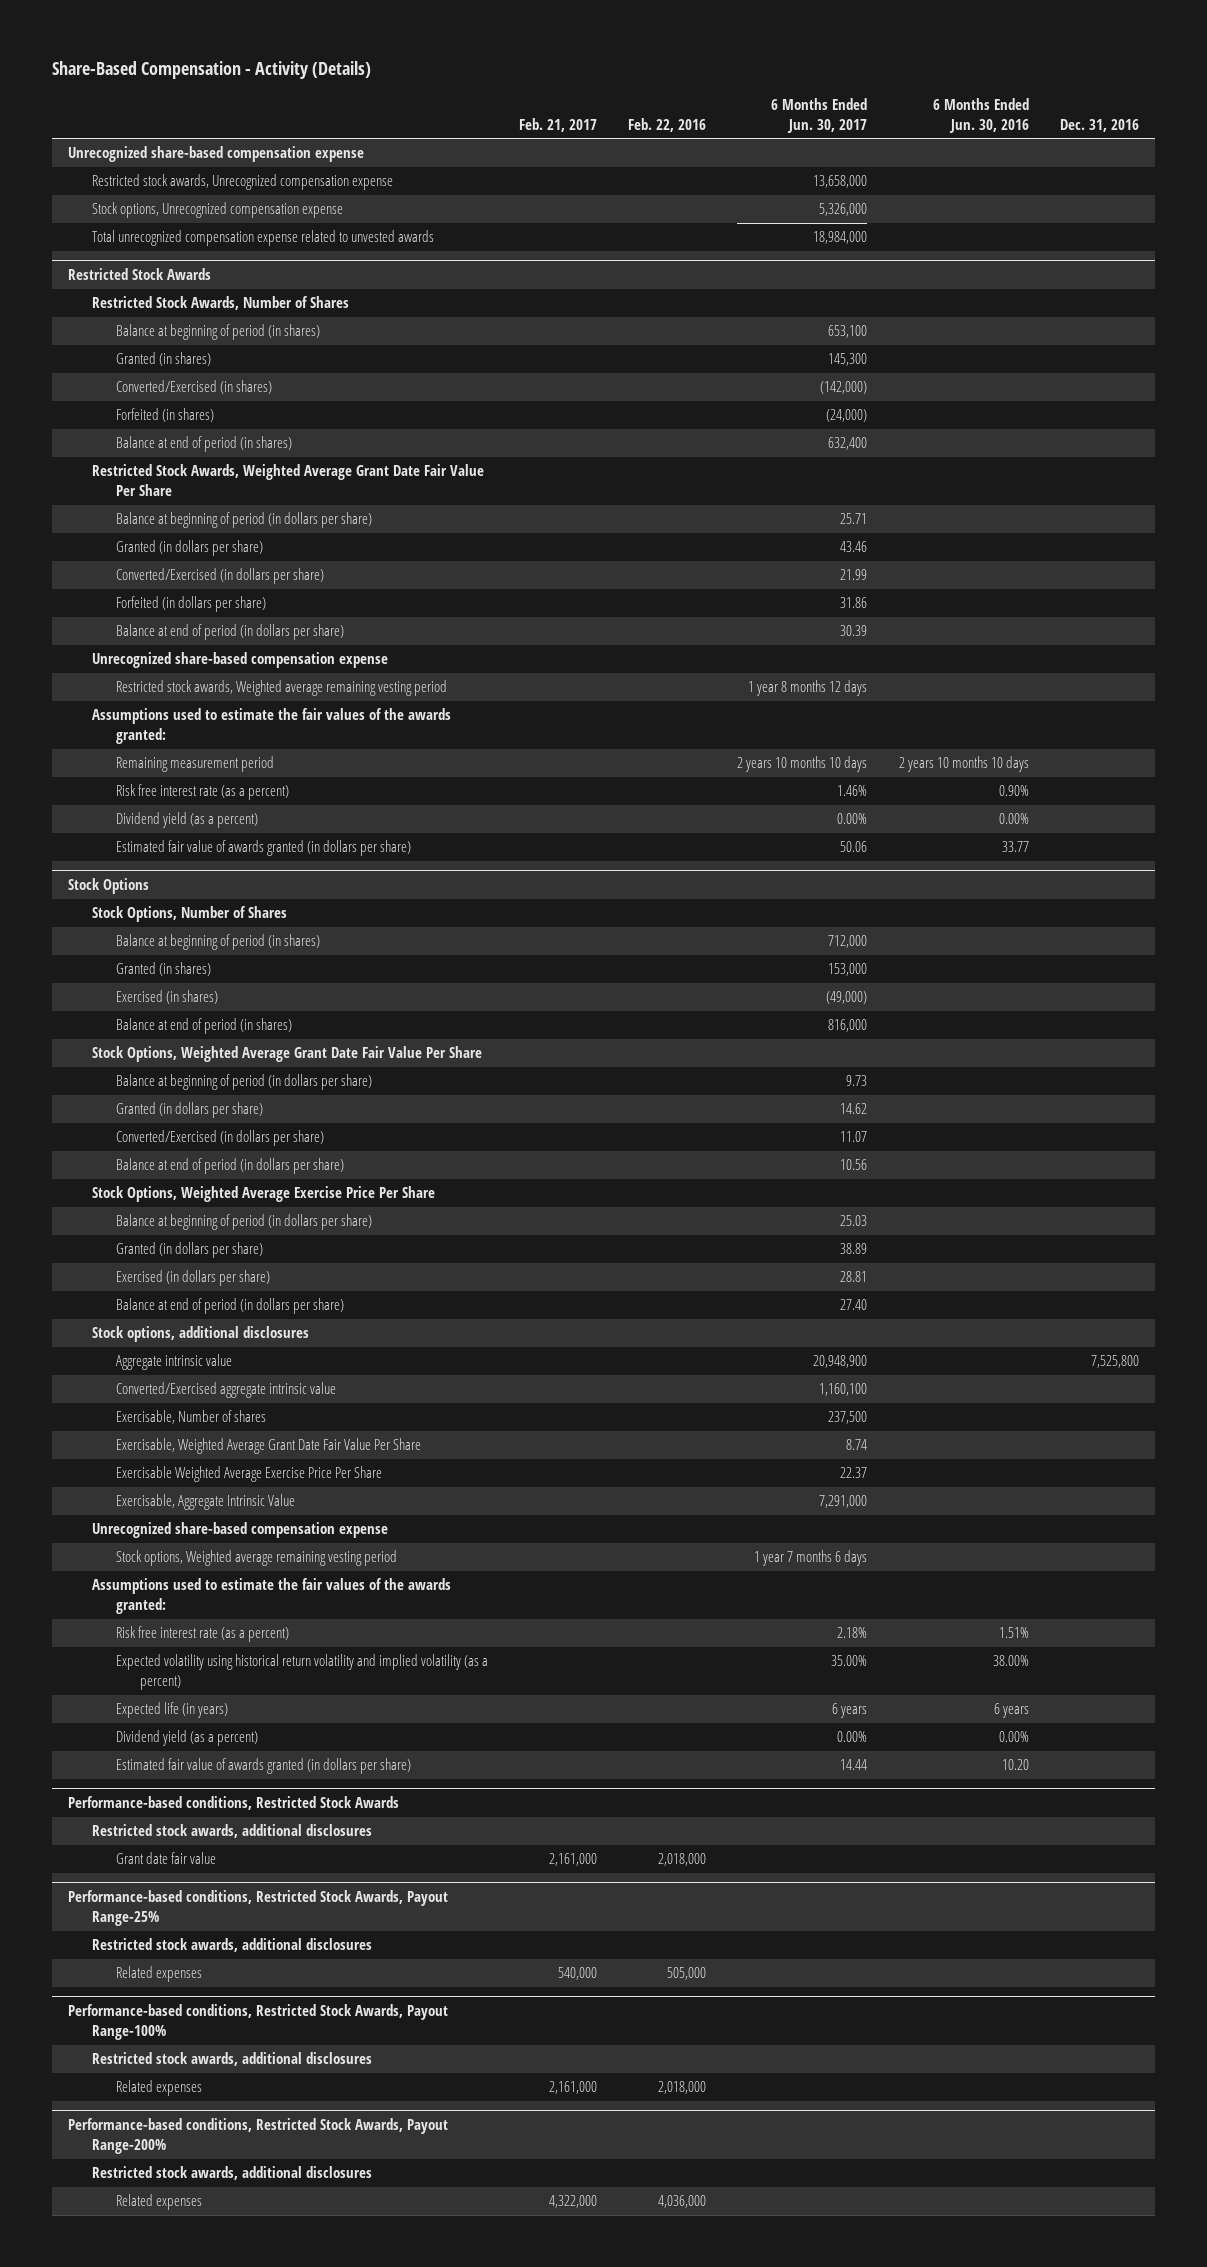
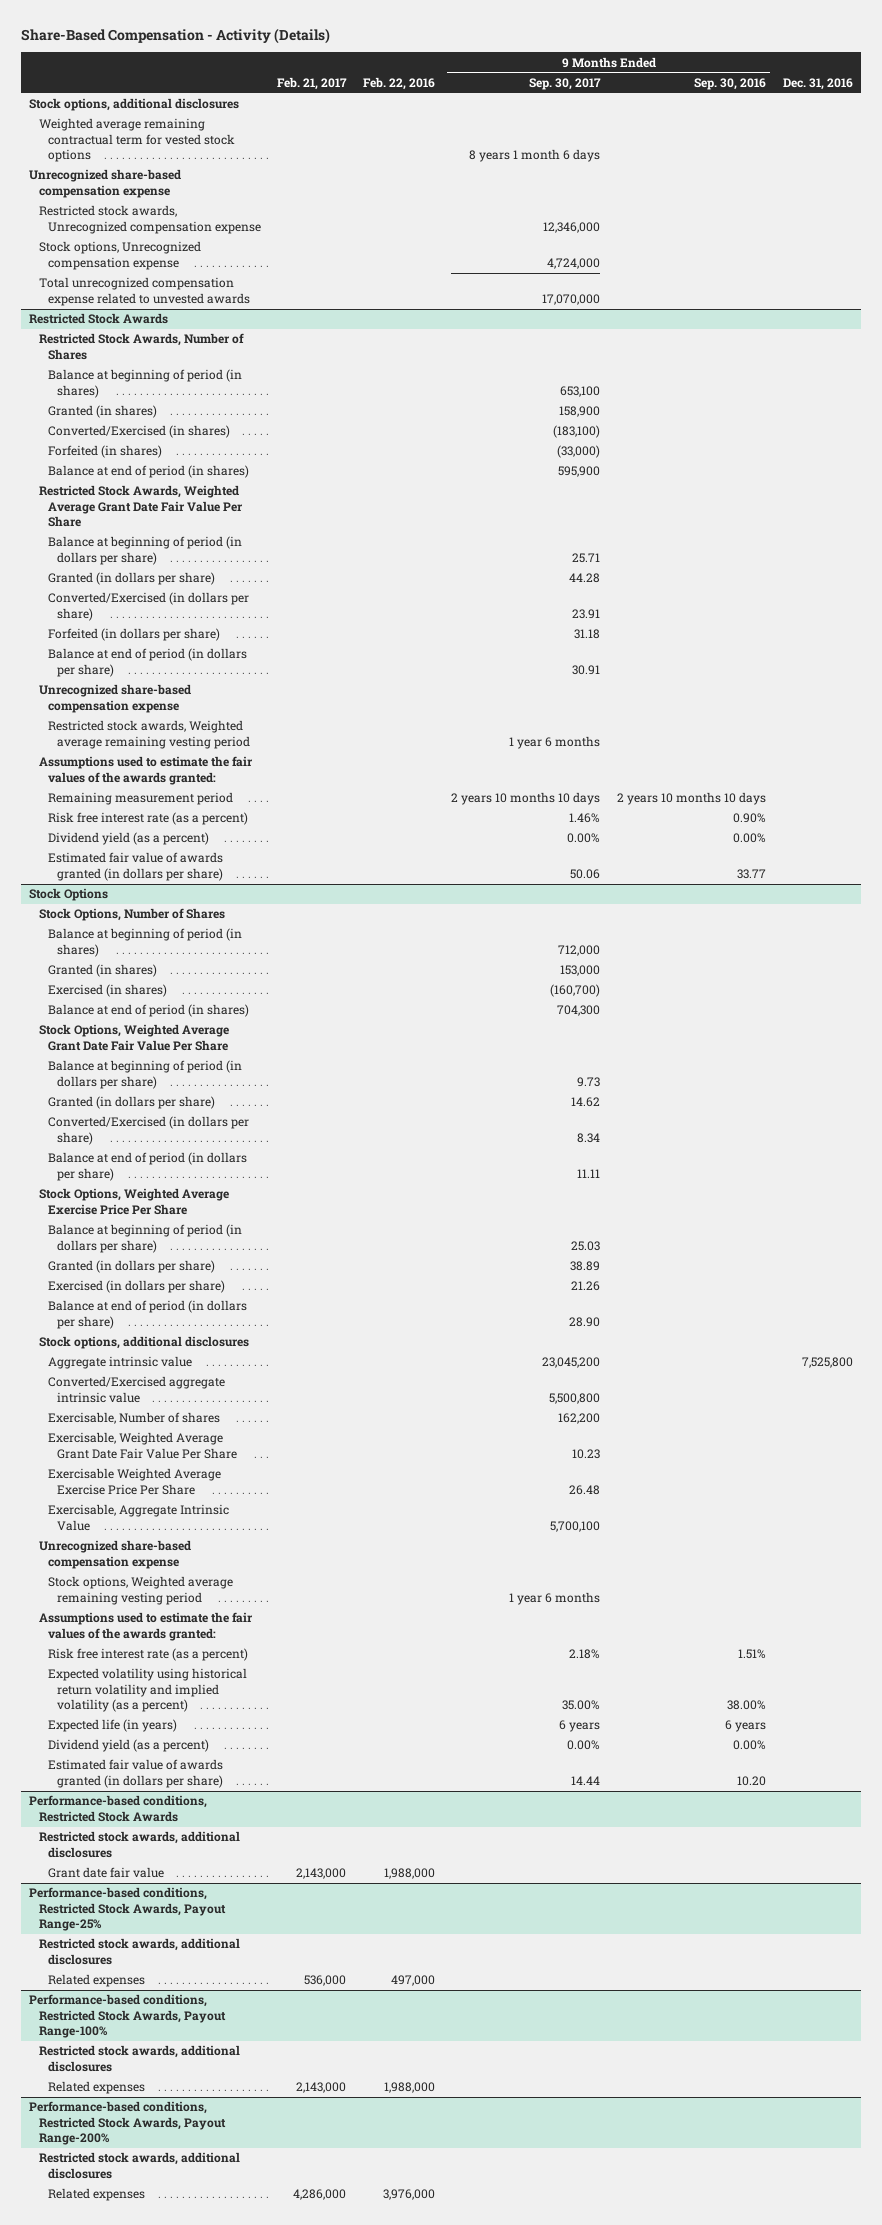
- | Feb. 21, 2017 | Feb. 22, 2016 | 6 Months Ended Jun. 30, 2017 | 6 Months Ended Jun. 30, 2016 | Dec. 31, 2016
+ | Feb. 21, 2017 | Feb. 22, 2016 | 9 Months Ended Sep. 30, 2017 | 9 Months Ended Sep. 30, 2016 | Dec. 31, 2016
+ Stock options, additional disclosures
+ Weighted average remaining contractual term for vested stock options | | | 8 years 1 month 6 days | |
@ Performance-based conditions, Restricted Stock Awards
- Grant date fair value | 2,161,000 | 2,018,000 | | |
+ Grant date fair value | 2,143,000 | 1,988,000 | | |
@ Performance-based conditions, Restricted Stock Awards, Payout Range-25%
- Related expenses | 540,000 | 505,000 | | |
+ Related expenses | 536,000 | 497,000 | | |
@ Performance-based conditions, Restricted Stock Awards, Payout Range-100%
- Related expenses | 2,161,000 | 2,018,000 | | |
+ Related expenses | 2,143,000 | 1,988,000 | | |
@ Performance-based conditions, Restricted Stock Awards, Payout Range-200%
- Related expenses | 4,322,000 | 4,036,000 | | |
+ Related expenses | 4,286,000 | 3,976,000 | | |

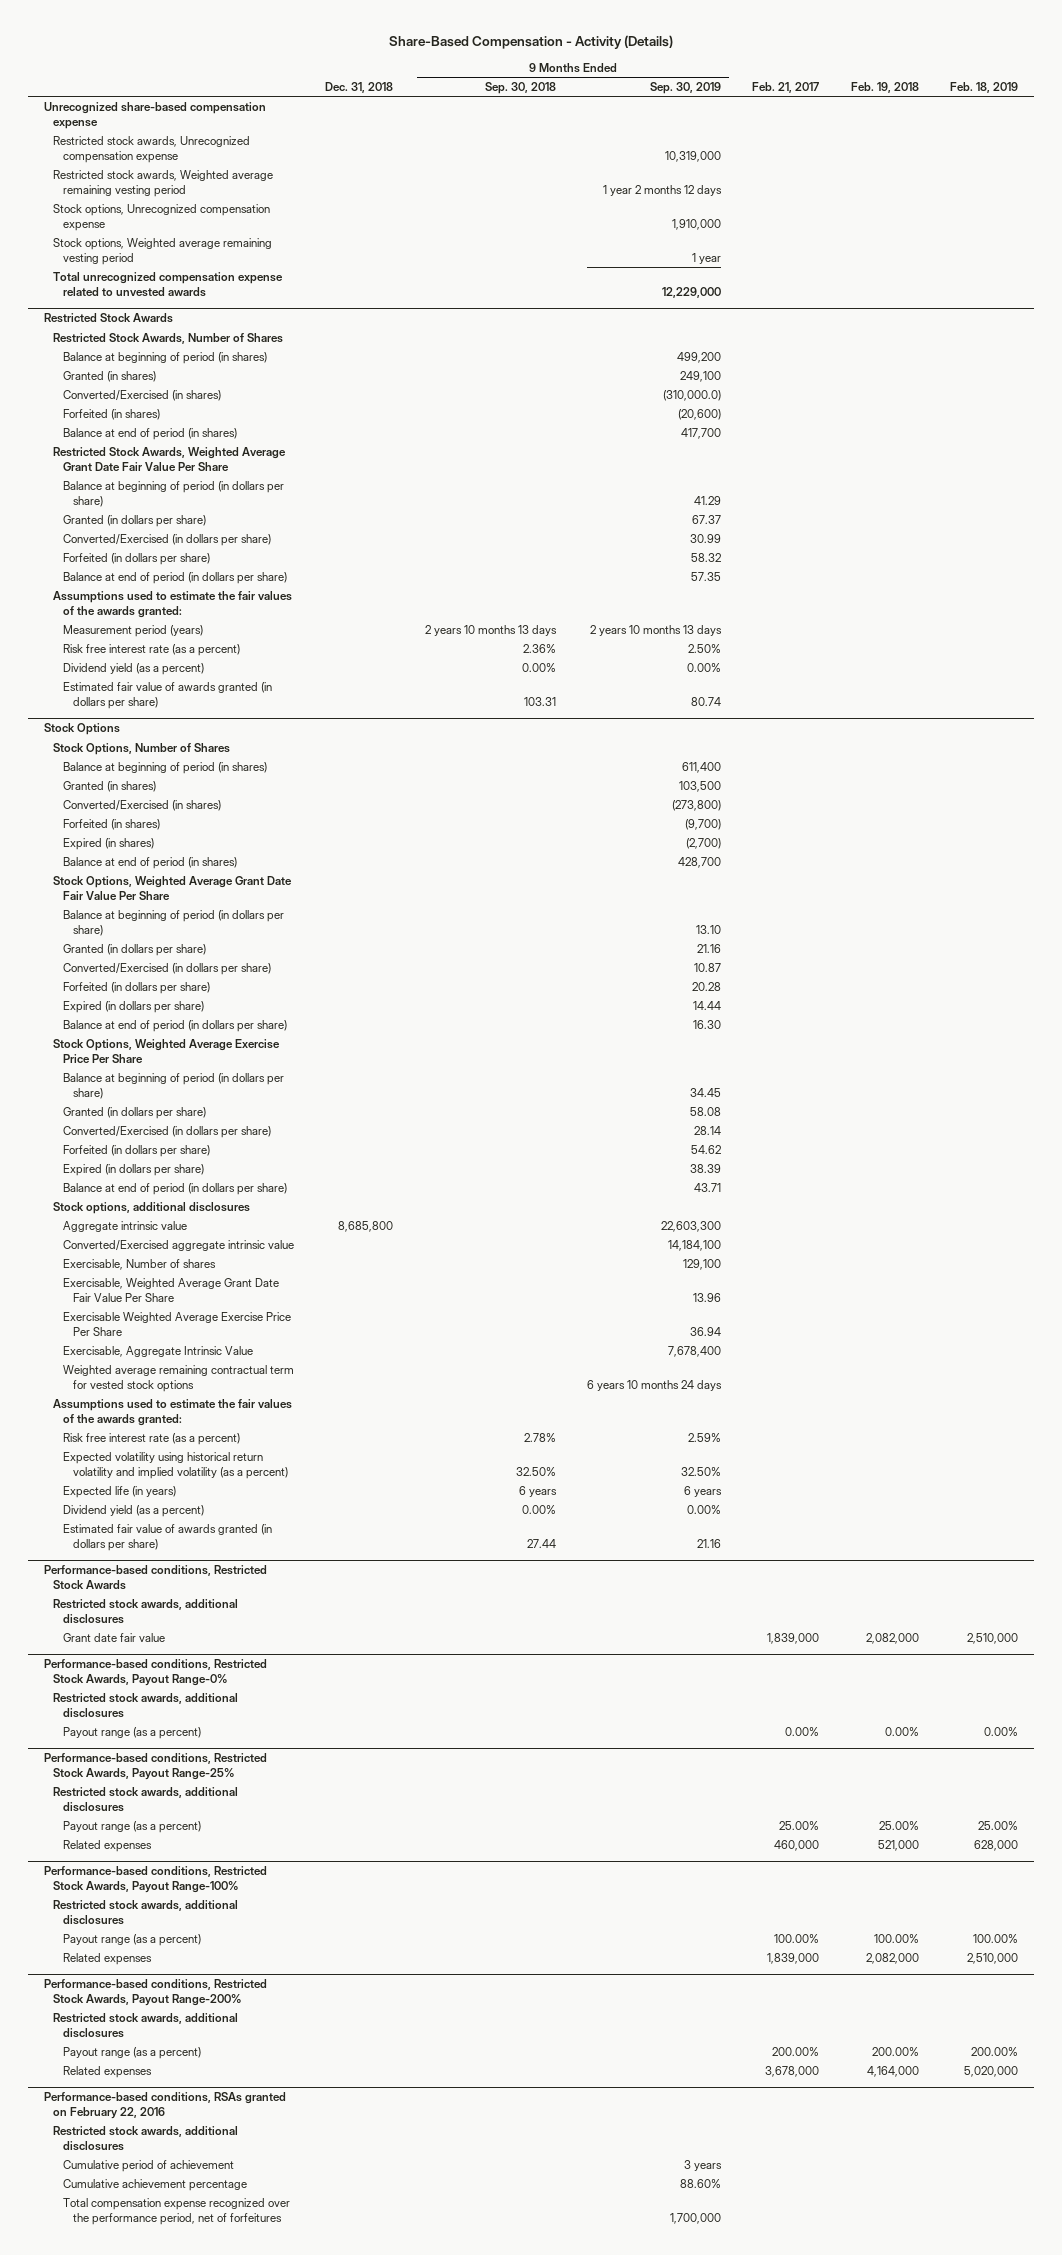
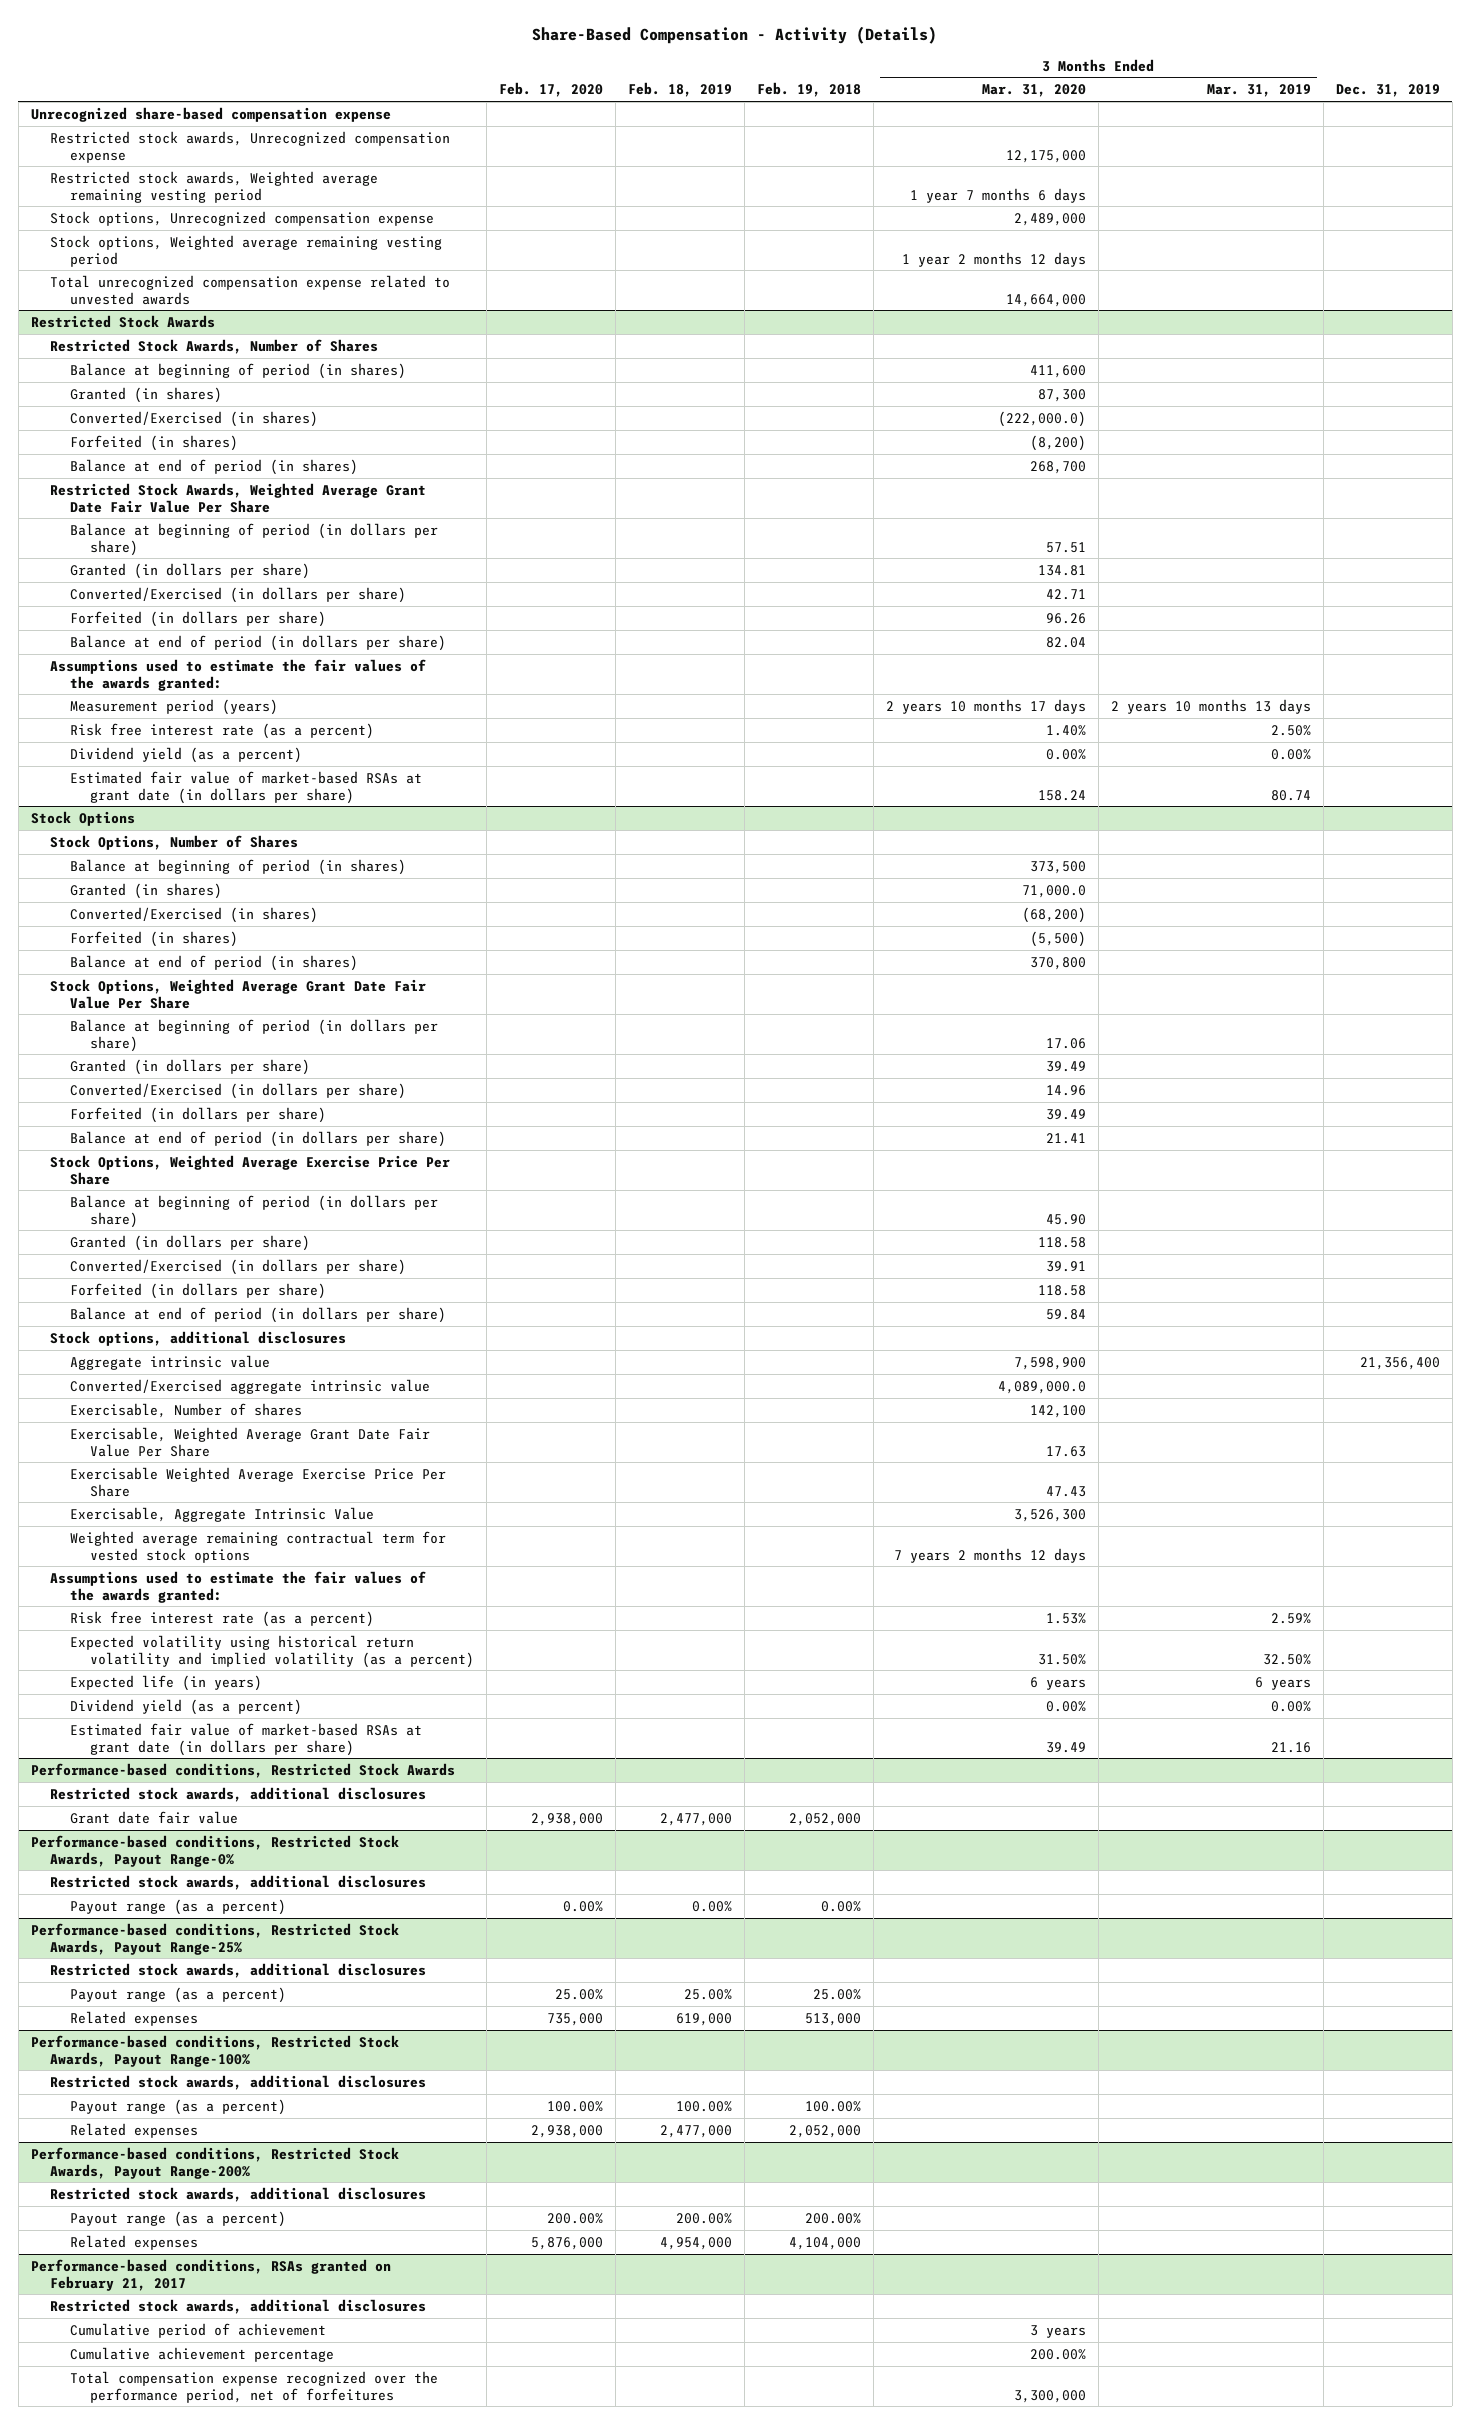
- | Dec. 31, 2018 | 9 Months Ended Sep. 30, 2018 | 9 Months Ended Sep. 30, 2019 | Feb. 21, 2017 | Feb. 19, 2018 | Feb. 18, 2019
+ | Feb. 17, 2020 | Feb. 18, 2019 | Feb. 19, 2018 | 3 Months Ended Mar. 31, 2020 | 3 Months Ended Mar. 31, 2019 | Dec. 31, 2019
@ Restricted Stock Awards
- Estimated fair value of awards granted (in dollars per share) | | 103.31 | 80.74 | | |
+ Estimated fair value of market-based RSAs at grant date (in dollars per share) | | | | 158.24 | 80.74 |
@ Stock Options
- Expired (in shares) | | | (2,700) | | |
- Expired (in dollars per share) | | | 14.44 | | |
- Expired (in dollars per share) | | | 38.39 | | |
- Estimated fair value of awards granted (in dollars per share) | | 27.44 | 21.16 | | |
+ Estimated fair value of market-based RSAs at grant date (in dollars per share) | | | | 39.49 | 21.16 |
@ Performance-based conditions, Restricted Stock Awards
- Grant date fair value | | | | 1,839,000 | 2,082,000 | 2,510,000
+ Grant date fair value | 2,938,000 | 2,477,000 | 2,052,000 | | |
@ Performance-based conditions, Restricted Stock Awards, Payout Range-25%
- Related expenses | | | | 460,000 | 521,000 | 628,000
+ Related expenses | 735,000 | 619,000 | 513,000 | | |
@ Performance-based conditions, Restricted Stock Awards, Payout Range-100%
- Related expenses | | | | 1,839,000 | 2,082,000 | 2,510,000
+ Related expenses | 2,938,000 | 2,477,000 | 2,052,000 | | |
@ Performance-based conditions, Restricted Stock Awards, Payout Range-200%
- Related expenses | | | | 3,678,000 | 4,164,000 | 5,020,000
- Performance-based conditions, RSAs granted on February 22, 2016
@ Performance-based conditions, Restricted Stock Awards, Payout Range-200%
+ Related expenses | 5,876,000 | 4,954,000 | 4,104,000 | | |
+ Performance-based conditions, RSAs granted on February 21, 2017

